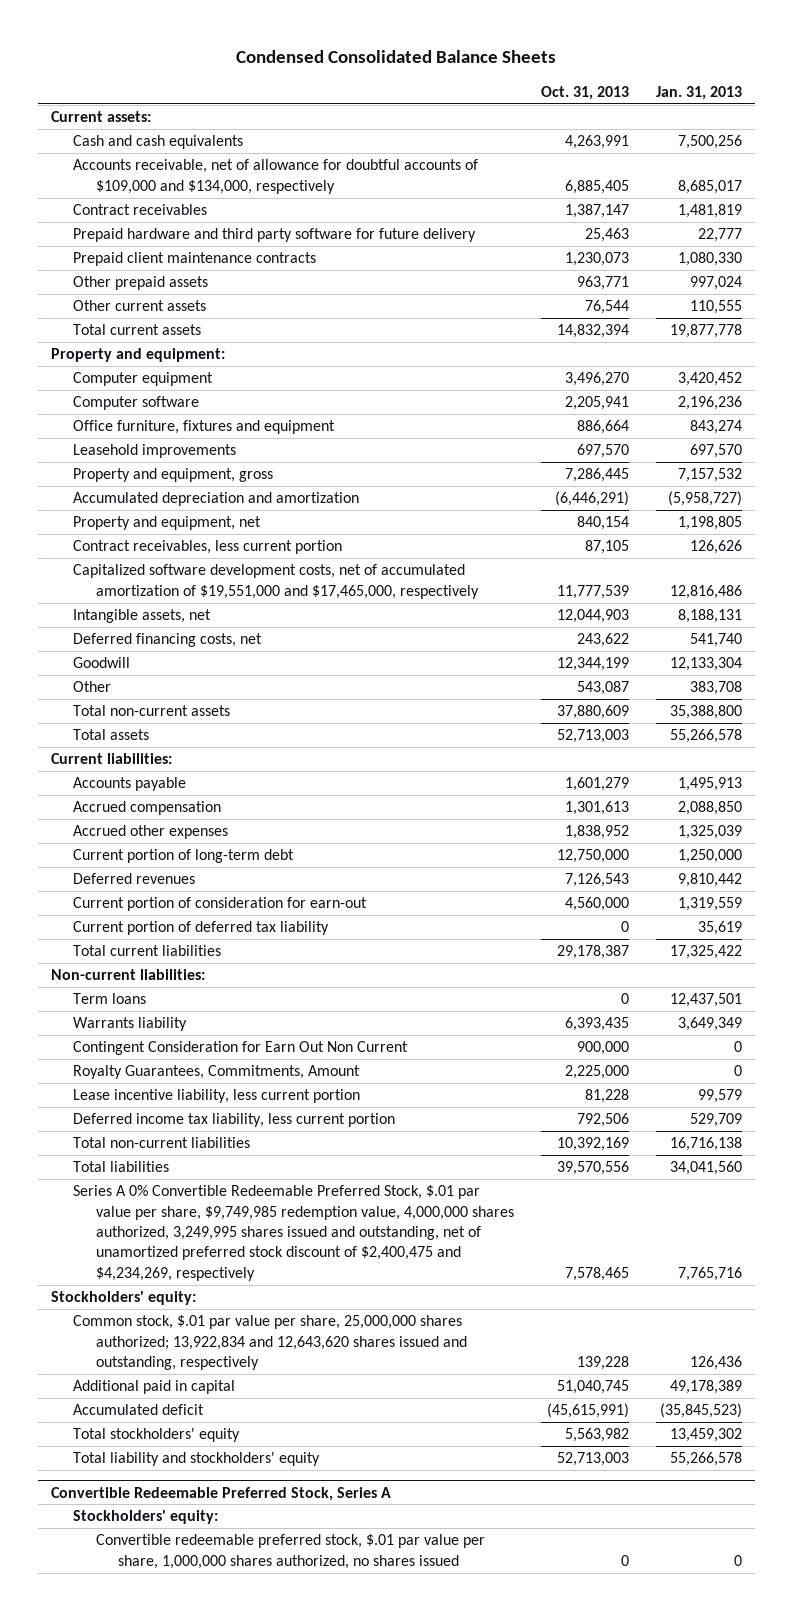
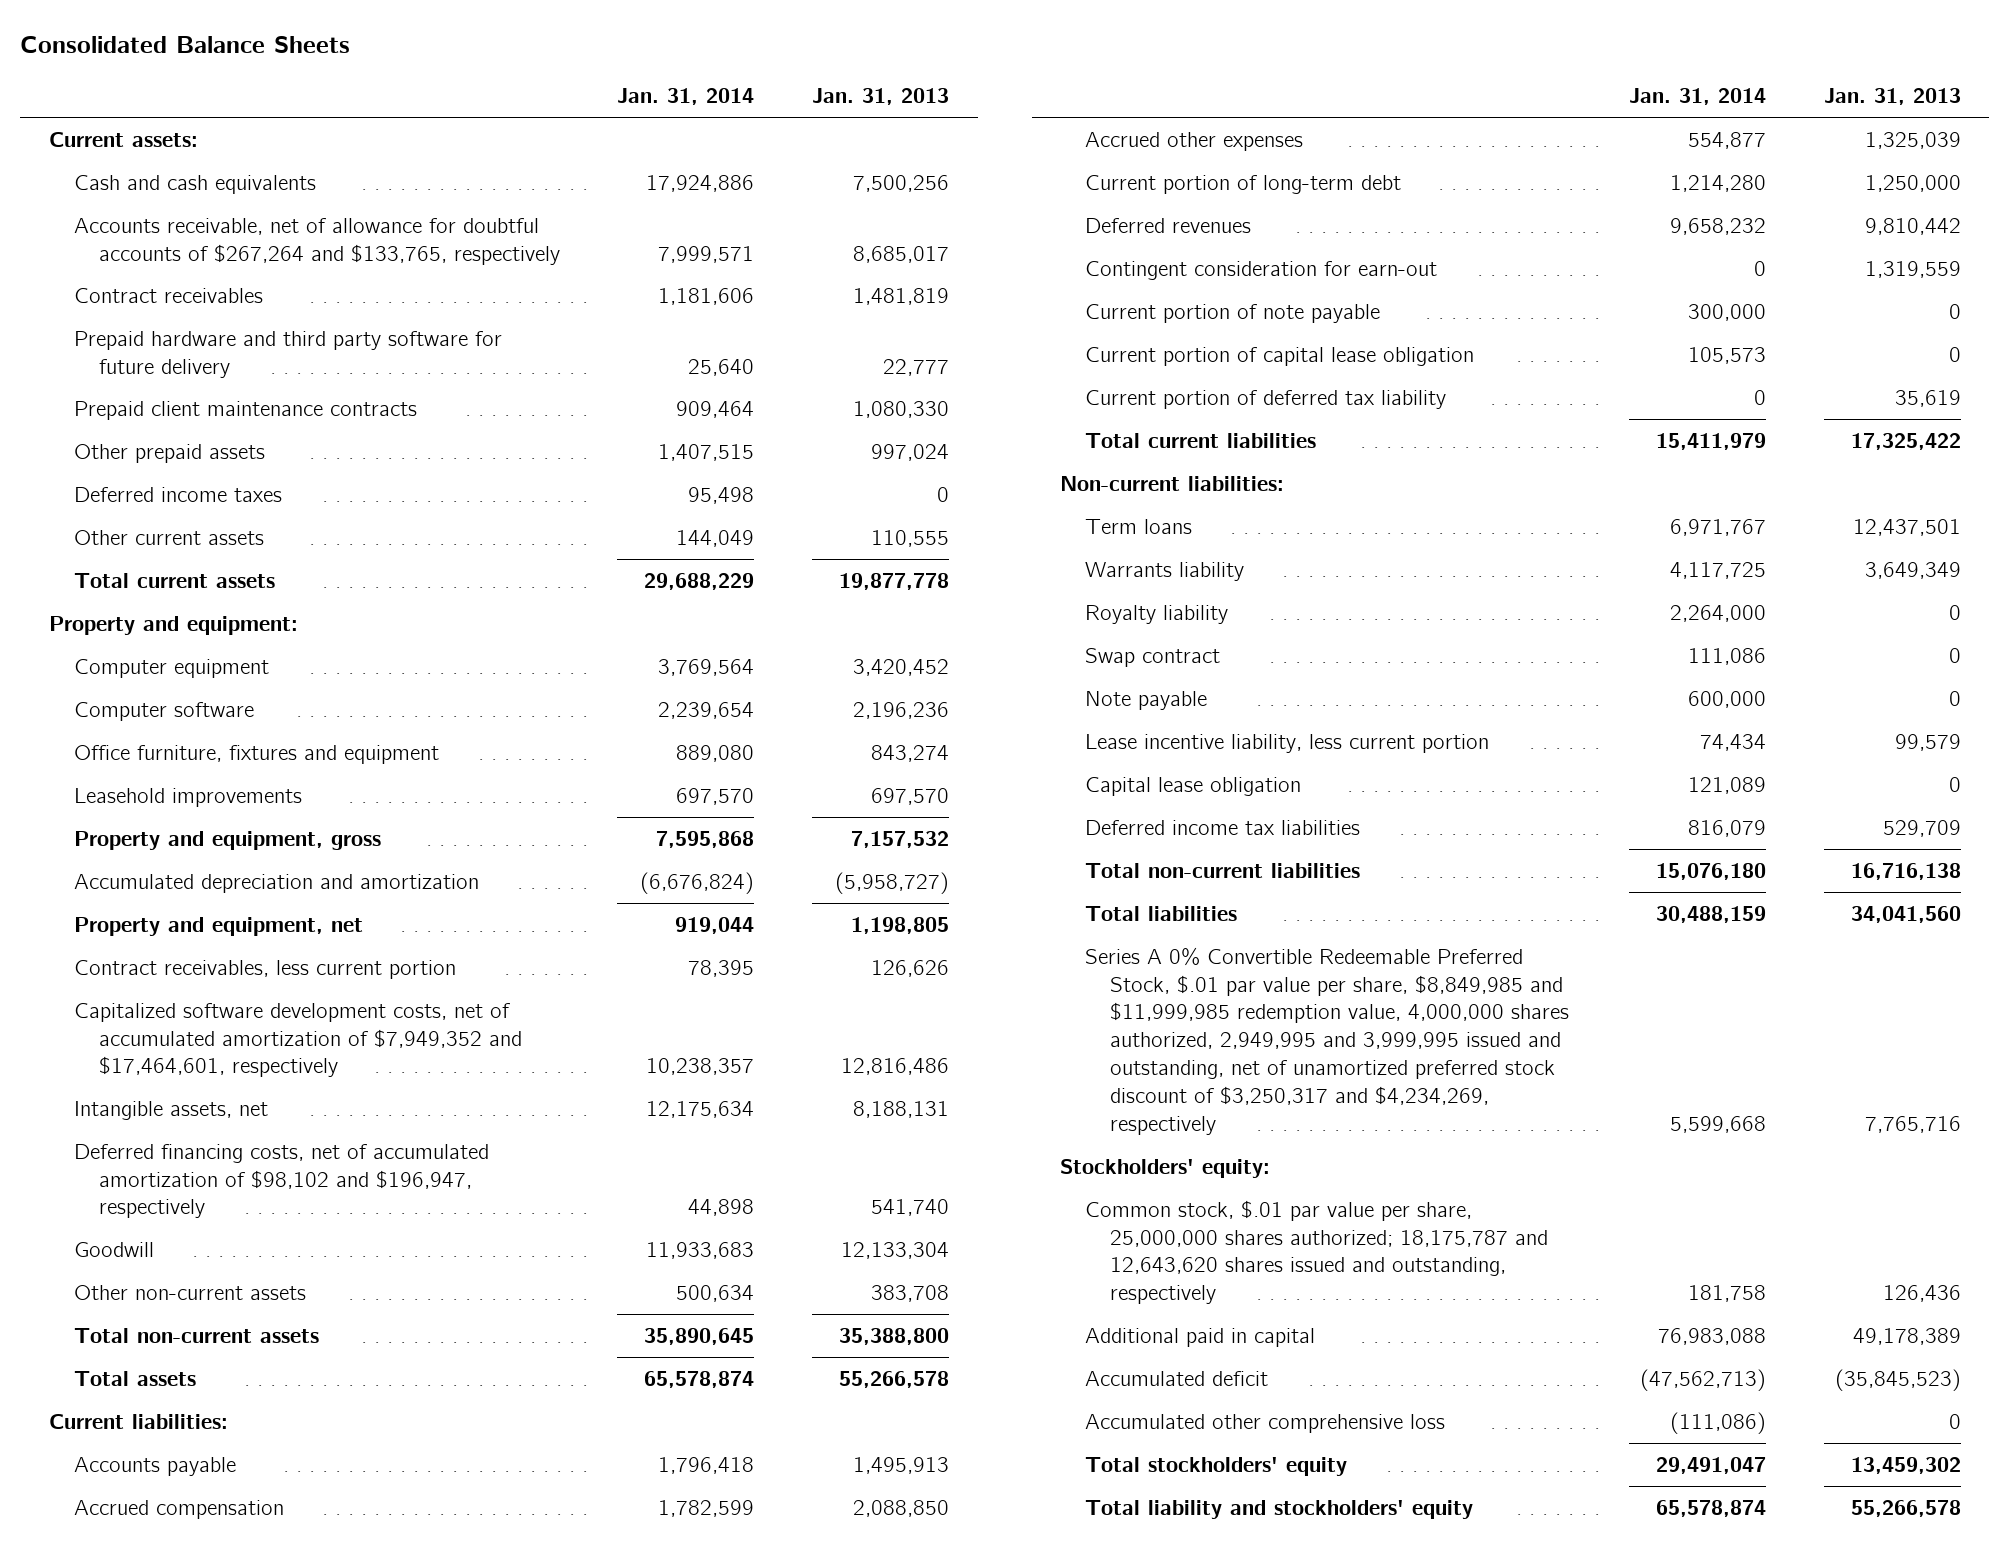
- Condensed Consolidated Balance Sheets
+ Consolidated Balance Sheets
- | Oct. 31, 2013 | Jan. 31, 2013
+ | Jan. 31, 2014 | Jan. 31, 2013
- Accounts receivable, net of allowance for doubtful accounts of $109,000 and $134,000, respectively | 6,885,405 | 8,685,017
+ Accounts receivable, net of allowance for doubtful accounts of $267,264 and $133,765, respectively | 7,999,571 | 8,685,017
+ Deferred income taxes | 95,498 | 0
- Capitalized software development costs, net of accumulated amortization of $19,551,000 and $17,465,000, respectively | 11,777,539 | 12,816,486
+ Capitalized software development costs, net of accumulated amortization of $7,949,352 and $17,464,601, respectively | 10,238,357 | 12,816,486
- Deferred financing costs, net | 243,622 | 541,740
+ Deferred financing costs, net of accumulated amortization of $98,102 and $196,947, respectively | 44,898 | 541,740
- Other | 543,087 | 383,708
+ Other non-current assets | 500,634 | 383,708
- Current portion of consideration for earn-out | 4,560,000 | 1,319,559
+ Contingent consideration for earn-out | 0 | 1,319,559
+ Current portion of note payable | 300,000 | 0
+ Current portion of capital lease obligation | 105,573 | 0
- Contingent Consideration for Earn Out Non Current | 900,000 | 0
- Royalty Guarantees, Commitments, Amount | 2,225,000 | 0
+ Royalty liability | 2,264,000 | 0
+ Swap contract | 111,086 | 0
+ Note payable | 600,000 | 0
- Deferred income tax liability, less current portion | 792,506 | 529,709
+ Capital lease obligation | 121,089 | 0
+ Deferred income tax liabilities | 816,079 | 529,709
- Series A 0% Convertible Redeemable Preferred Stock, $.01 par value per share, $9,749,985 redemption value, 4,000,000 shares authorized, 3,249,995 shares issued and outstanding, net of unamortized preferred stock discount of $2,400,475 and $4,234,269, respectively | 7,578,465 | 7,765,716
+ Series A 0% Convertible Redeemable Preferred Stock, $.01 par value per share, $8,849,985 and $11,999,985 redemption value, 4,000,000 shares authorized, 2,949,995 and 3,999,995 issued and outstanding, net of unamortized preferred stock discount of $3,250,317 and $4,234,269, respectively | 5,599,668 | 7,765,716
- Common stock, $.01 par value per share, 25,000,000 shares authorized; 13,922,834 and 12,643,620 shares issued and outstanding, respectively | 139,228 | 126,436
+ Common stock, $.01 par value per share, 25,000,000 shares authorized; 18,175,787 and 12,643,620 shares issued and outstanding, respectively | 181,758 | 126,436
+ Accumulated other comprehensive loss | (111,086) | 0
- Convertible Redeemable Preferred Stock, Series A
- Stockholders' equity:
- Convertible redeemable preferred stock, $.01 par value per share, 1,000,000 shares authorized, no shares issued | 0 | 0

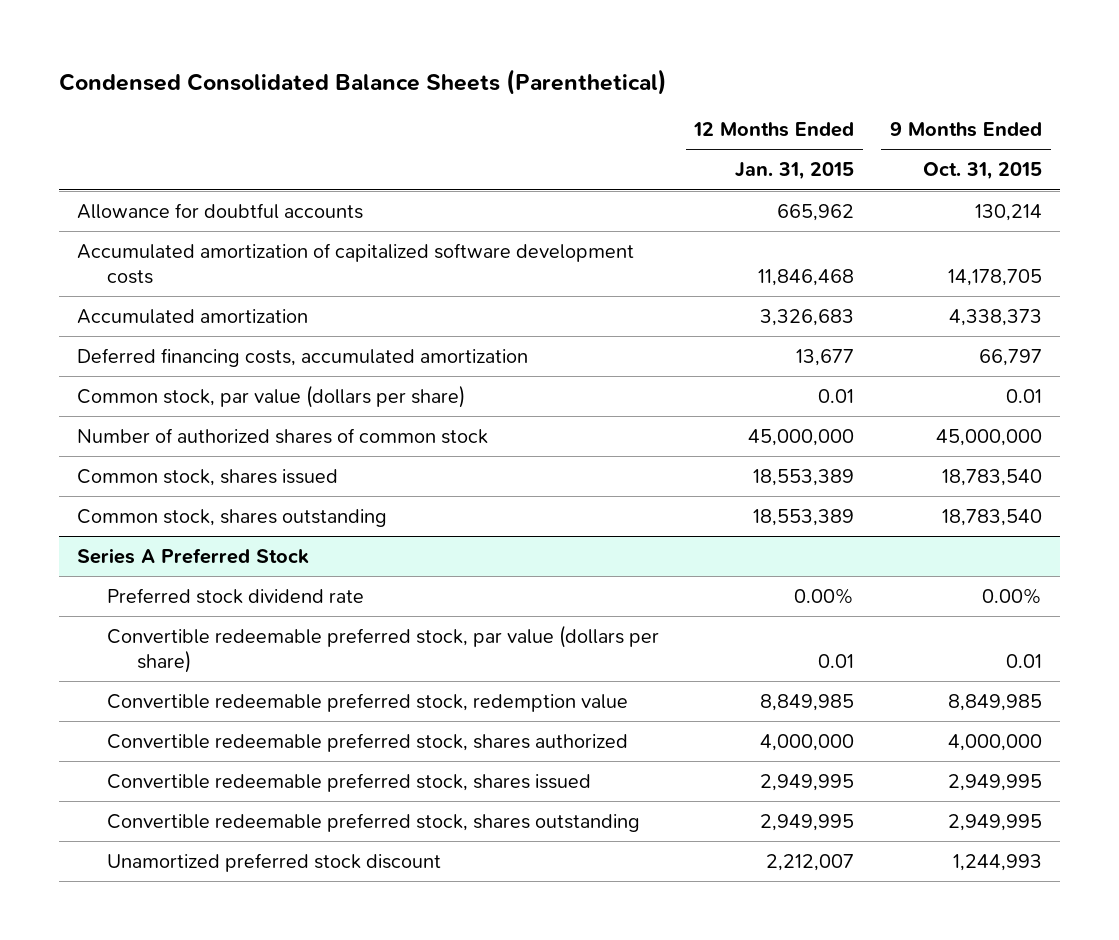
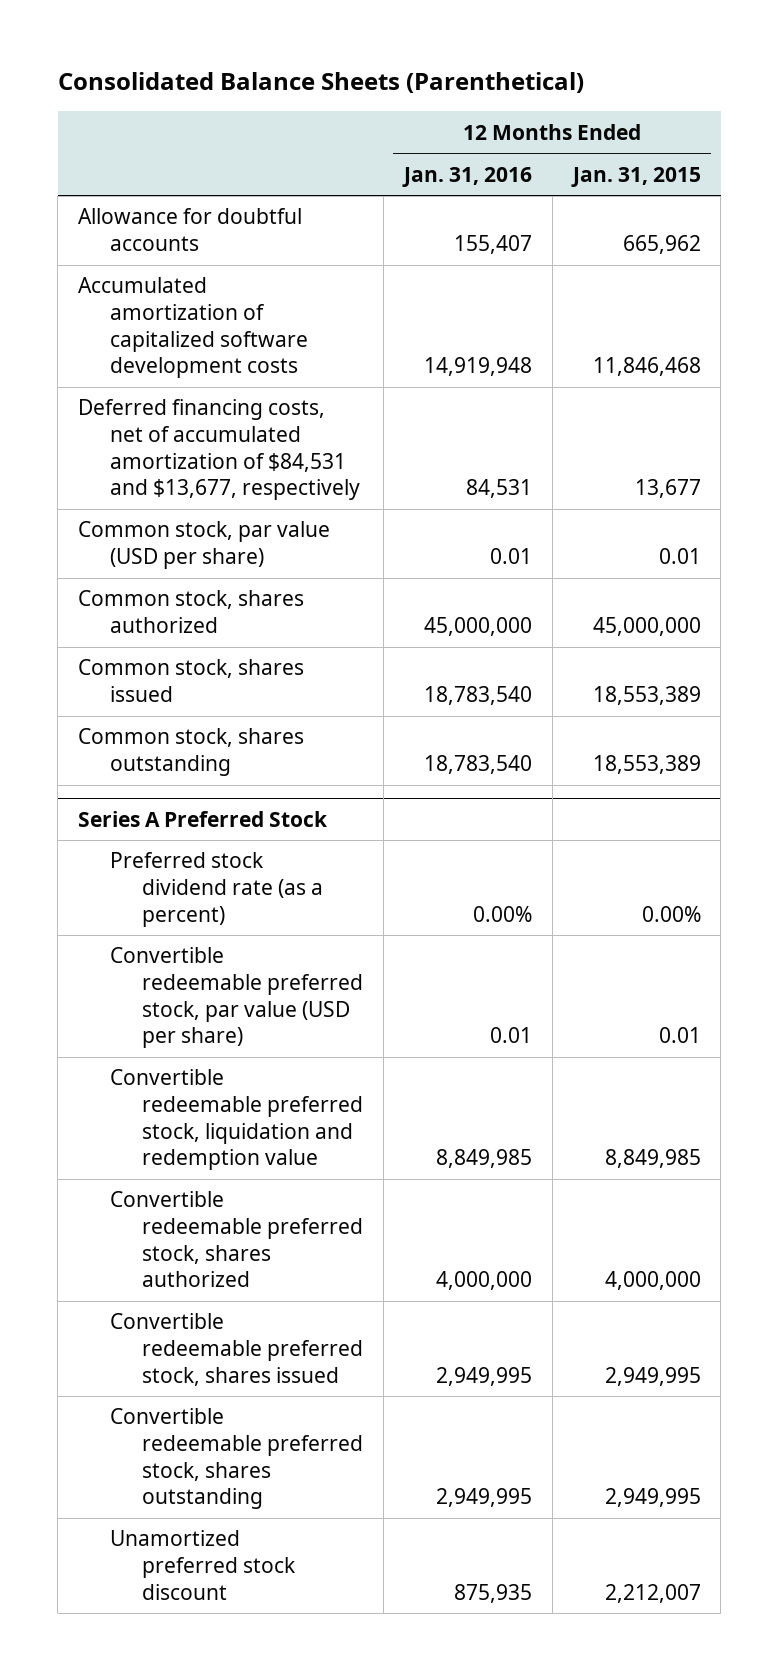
- Condensed Consolidated Balance Sheets (Parenthetical)
+ Consolidated Balance Sheets (Parenthetical)
- | 12 Months Ended Jan. 31, 2015 | 9 Months Ended Oct. 31, 2015
+ | 12 Months Ended Jan. 31, 2016 | 12 Months Ended Jan. 31, 2015
- Accumulated amortization | 3,326,683 | 4,338,373
- Deferred financing costs, accumulated amortization | 13,677 | 66,797
- Common stock, par value (dollars per share) | 0.01 | 0.01
- Number of authorized shares of common stock | 45,000,000 | 45,000,000
+ Deferred financing costs, net of accumulated amortization of $84,531 and $13,677, respectively | 84,531 | 13,677
+ Common stock, par value (USD per share) | 0.01 | 0.01
+ Common stock, shares authorized | 45,000,000 | 45,000,000
@ Series A Preferred Stock
- Preferred stock dividend rate | 0.00% | 0.00%
- Convertible redeemable preferred stock, par value (dollars per share) | 0.01 | 0.01
- Convertible redeemable preferred stock, redemption value | 8,849,985 | 8,849,985
+ Preferred stock dividend rate (as a percent) | 0.00% | 0.00%
+ Convertible redeemable preferred stock, par value (USD per share) | 0.01 | 0.01
+ Convertible redeemable preferred stock, liquidation and redemption value | 8,849,985 | 8,849,985

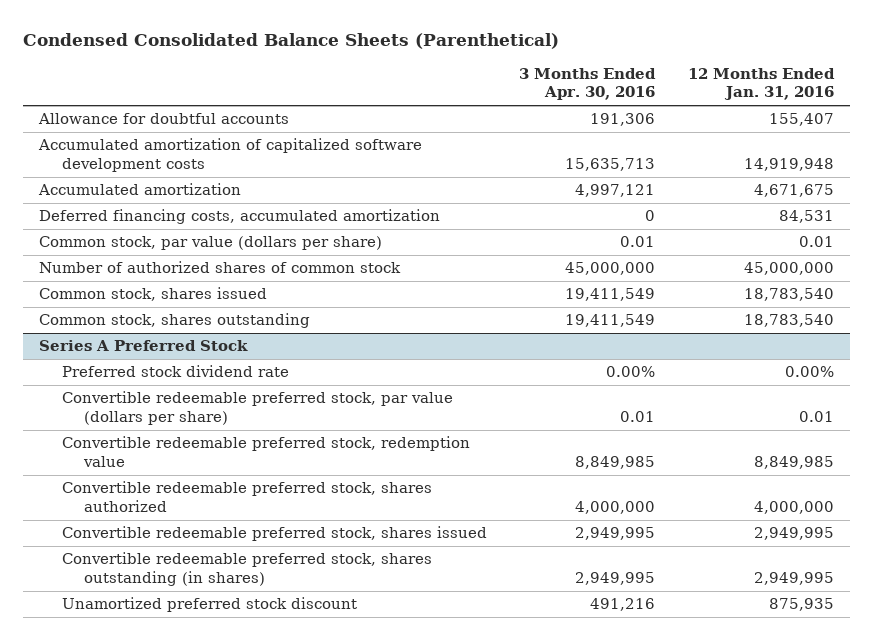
- Consolidated Balance Sheets (Parenthetical)
+ Condensed Consolidated Balance Sheets (Parenthetical)
- | 12 Months Ended Jan. 31, 2016 | 12 Months Ended Jan. 31, 2015
+ | 3 Months Ended Apr. 30, 2016 | 12 Months Ended Jan. 31, 2016
- Deferred financing costs, net of accumulated amortization of $84,531 and $13,677, respectively | 84,531 | 13,677
- Common stock, par value (USD per share) | 0.01 | 0.01
- Common stock, shares authorized | 45,000,000 | 45,000,000
+ Accumulated amortization | 4,997,121 | 4,671,675
+ Deferred financing costs, accumulated amortization | 0 | 84,531
+ Common stock, par value (dollars per share) | 0.01 | 0.01
+ Number of authorized shares of common stock | 45,000,000 | 45,000,000
@ Series A Preferred Stock
- Preferred stock dividend rate (as a percent) | 0.00% | 0.00%
- Convertible redeemable preferred stock, par value (USD per share) | 0.01 | 0.01
- Convertible redeemable preferred stock, liquidation and redemption value | 8,849,985 | 8,849,985
+ Preferred stock dividend rate | 0.00% | 0.00%
+ Convertible redeemable preferred stock, par value (dollars per share) | 0.01 | 0.01
+ Convertible redeemable preferred stock, redemption value | 8,849,985 | 8,849,985
- Convertible redeemable preferred stock, shares outstanding | 2,949,995 | 2,949,995
+ Convertible redeemable preferred stock, shares outstanding (in shares) | 2,949,995 | 2,949,995

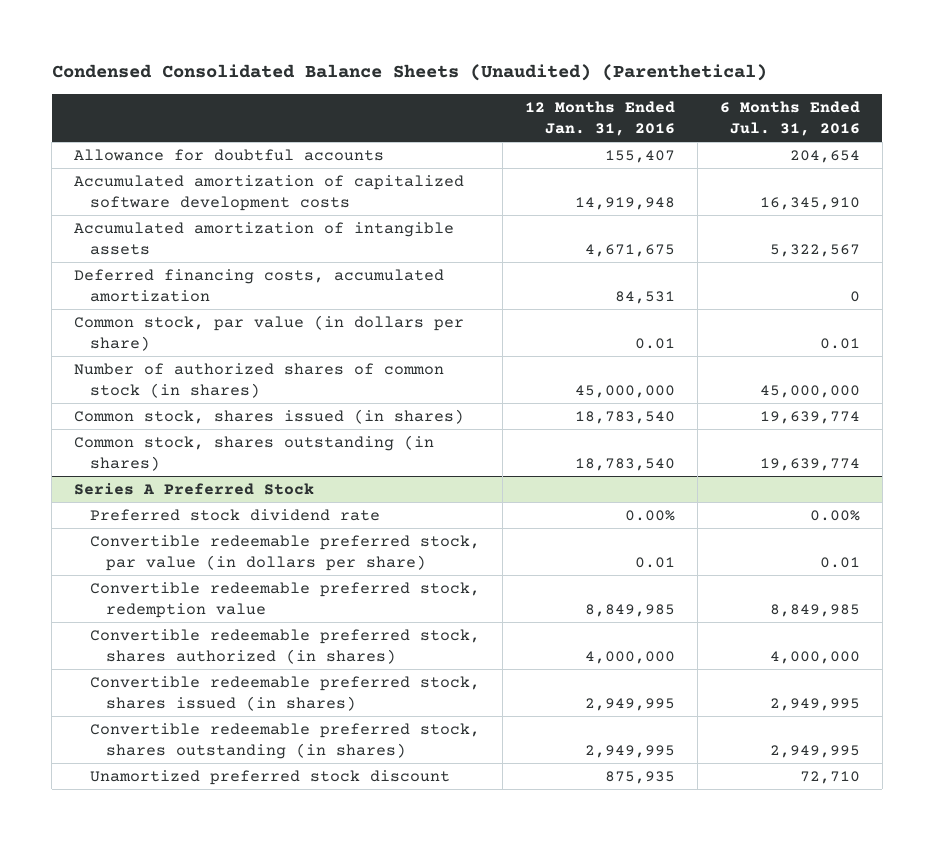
- Condensed Consolidated Balance Sheets (Parenthetical)
+ Condensed Consolidated Balance Sheets (Unaudited) (Parenthetical)
- | 3 Months Ended Apr. 30, 2016 | 12 Months Ended Jan. 31, 2016
+ | 12 Months Ended Jan. 31, 2016 | 6 Months Ended Jul. 31, 2016
- Accumulated amortization | 4,997,121 | 4,671,675
+ Accumulated amortization of intangible assets | 4,671,675 | 5,322,567
- Common stock, par value (dollars per share) | 0.01 | 0.01
- Number of authorized shares of common stock | 45,000,000 | 45,000,000
- Common stock, shares issued | 19,411,549 | 18,783,540
- Common stock, shares outstanding | 19,411,549 | 18,783,540
+ Common stock, par value (in dollars per share) | 0.01 | 0.01
+ Number of authorized shares of common stock (in shares) | 45,000,000 | 45,000,000
+ Common stock, shares issued (in shares) | 18,783,540 | 19,639,774
+ Common stock, shares outstanding (in shares) | 18,783,540 | 19,639,774
@ Series A Preferred Stock
- Convertible redeemable preferred stock, par value (dollars per share) | 0.01 | 0.01
+ Convertible redeemable preferred stock, par value (in dollars per share) | 0.01 | 0.01
- Convertible redeemable preferred stock, shares authorized | 4,000,000 | 4,000,000
- Convertible redeemable preferred stock, shares issued | 2,949,995 | 2,949,995
+ Convertible redeemable preferred stock, shares authorized (in shares) | 4,000,000 | 4,000,000
+ Convertible redeemable preferred stock, shares issued (in shares) | 2,949,995 | 2,949,995

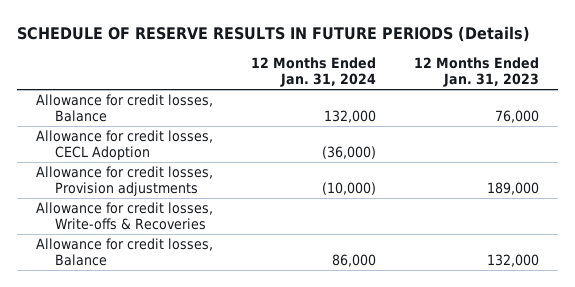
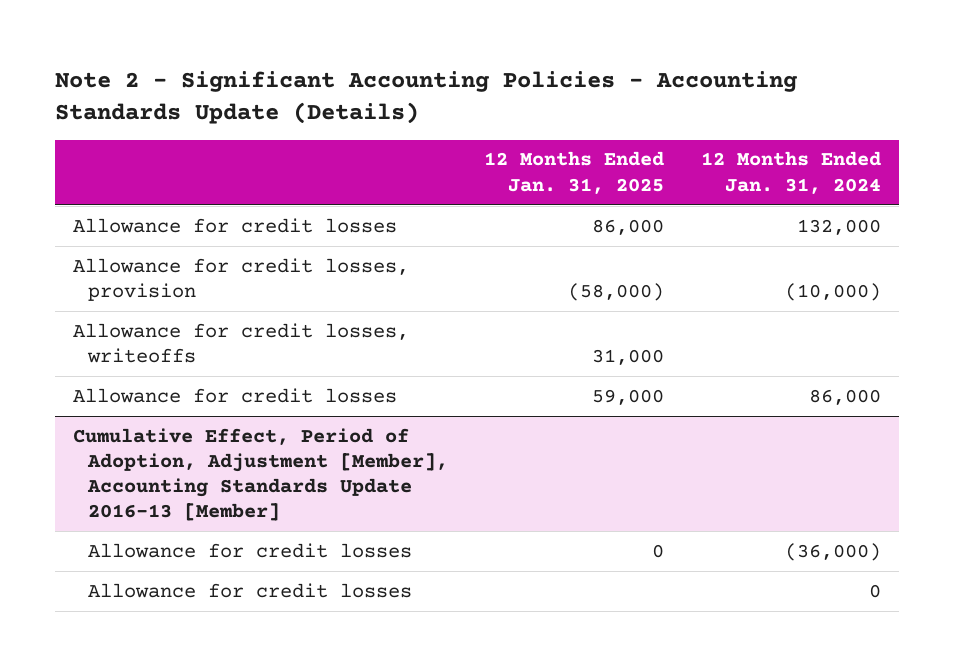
- SCHEDULE OF RESERVE RESULTS IN FUTURE PERIODS (Details)
+ Note 2 - Significant Accounting Policies - Accounting Standards Update (Details)
- | 12 Months Ended Jan. 31, 2024 | 12 Months Ended Jan. 31, 2023
+ | 12 Months Ended Jan. 31, 2025 | 12 Months Ended Jan. 31, 2024
- Allowance for credit losses, Balance | 132,000 | 76,000
- Allowance for credit losses, CECL Adoption | (36,000) |
- Allowance for credit losses, Provision adjustments | (10,000) | 189,000
- Allowance for credit losses, Write-offs & Recoveries
- Allowance for credit losses, Balance | 86,000 | 132,000
+ Allowance for credit losses | 86,000 | 132,000
+ Allowance for credit losses, provision | (58,000) | (10,000)
+ Allowance for credit losses, writeoffs | 31,000 |
+ Allowance for credit losses | 59,000 | 86,000
+ Cumulative Effect, Period of Adoption, Adjustment [Member], Accounting Standards Update 2016-13 [Member]
+ Allowance for credit losses | 0 | (36,000)
+ Allowance for credit losses | | 0

